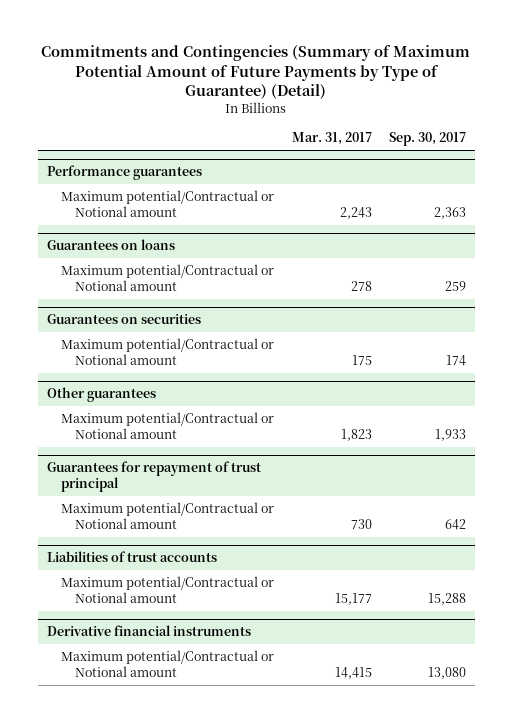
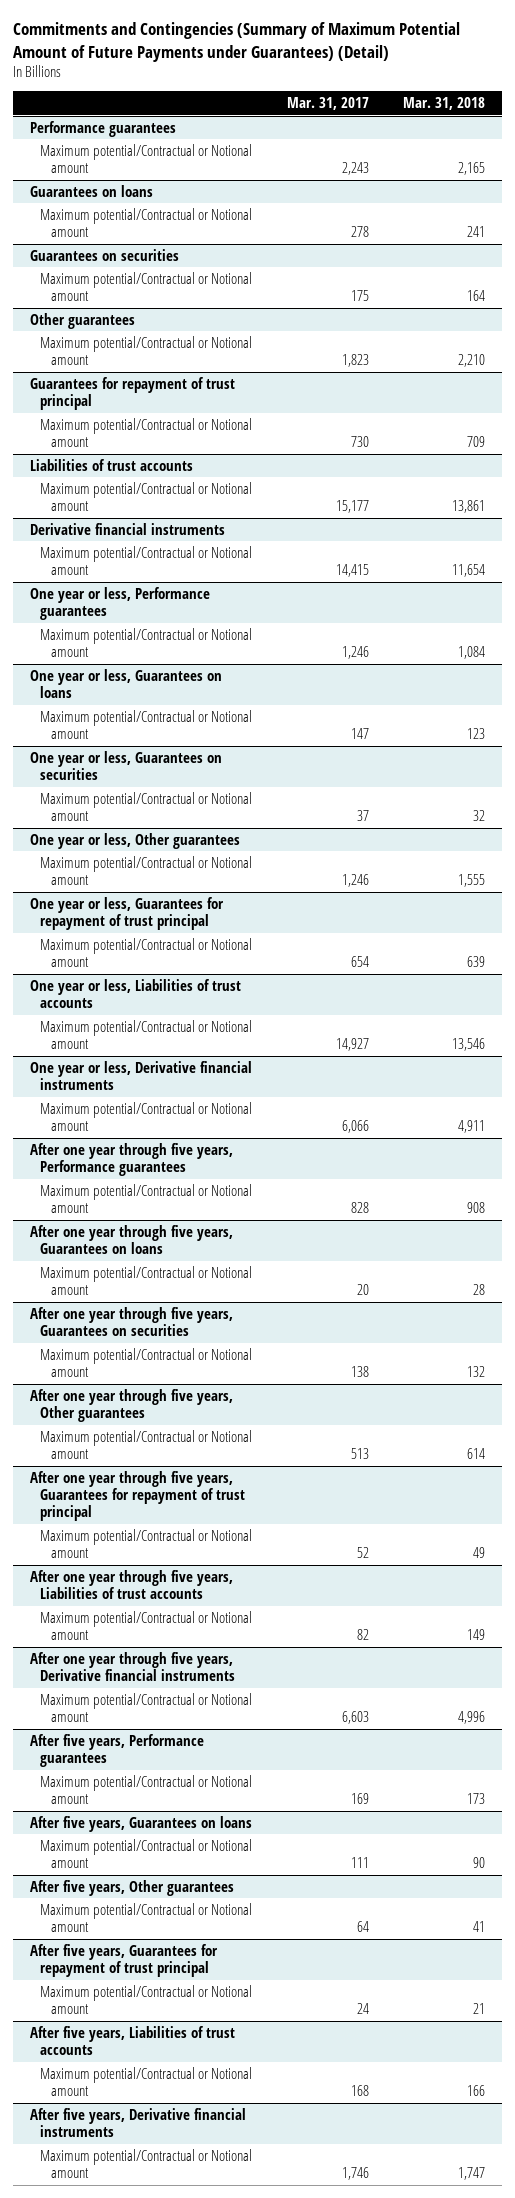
- Commitments and Contingencies (Summary of Maximum Potential Amount of Future Payments by Type of Guarantee) (Detail)
+ Commitments and Contingencies (Summary of Maximum Potential Amount of Future Payments under Guarantees) (Detail)
- | Mar. 31, 2017 | Sep. 30, 2017
+ | Mar. 31, 2017 | Mar. 31, 2018
+ One year or less, Performance guarantees
+ Maximum potential/Contractual or Notional amount | 1,246 | 1,084
+ One year or less, Guarantees on loans
+ Maximum potential/Contractual or Notional amount | 147 | 123
+ One year or less, Guarantees on securities
+ Maximum potential/Contractual or Notional amount | 37 | 32
+ One year or less, Other guarantees
+ Maximum potential/Contractual or Notional amount | 1,246 | 1,555
+ One year or less, Guarantees for repayment of trust principal
+ Maximum potential/Contractual or Notional amount | 654 | 639
+ One year or less, Liabilities of trust accounts
+ Maximum potential/Contractual or Notional amount | 14,927 | 13,546
+ One year or less, Derivative financial instruments
+ Maximum potential/Contractual or Notional amount | 6,066 | 4,911
+ After one year through five years, Performance guarantees
+ Maximum potential/Contractual or Notional amount | 828 | 908
+ After one year through five years, Guarantees on loans
+ Maximum potential/Contractual or Notional amount | 20 | 28
+ After one year through five years, Guarantees on securities
+ Maximum potential/Contractual or Notional amount | 138 | 132
+ After one year through five years, Other guarantees
+ Maximum potential/Contractual or Notional amount | 513 | 614
+ After one year through five years, Guarantees for repayment of trust principal
+ Maximum potential/Contractual or Notional amount | 52 | 49
+ After one year through five years, Liabilities of trust accounts
+ Maximum potential/Contractual or Notional amount | 82 | 149
+ After one year through five years, Derivative financial instruments
+ Maximum potential/Contractual or Notional amount | 6,603 | 4,996
+ After five years, Performance guarantees
+ Maximum potential/Contractual or Notional amount | 169 | 173
+ After five years, Guarantees on loans
+ Maximum potential/Contractual or Notional amount | 111 | 90
+ After five years, Other guarantees
+ Maximum potential/Contractual or Notional amount | 64 | 41
+ After five years, Guarantees for repayment of trust principal
+ Maximum potential/Contractual or Notional amount | 24 | 21
+ After five years, Liabilities of trust accounts
+ Maximum potential/Contractual or Notional amount | 168 | 166
+ After five years, Derivative financial instruments
+ Maximum potential/Contractual or Notional amount | 1,746 | 1,747

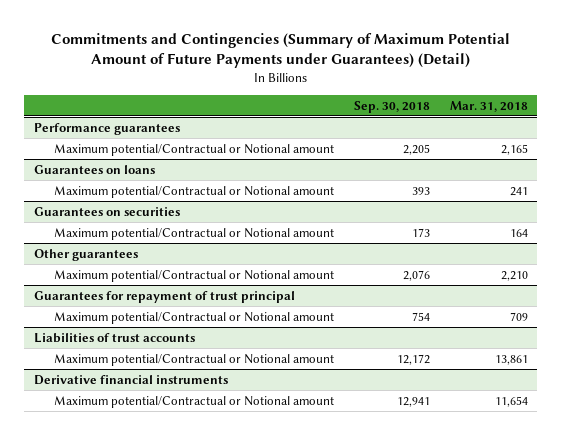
- | Mar. 31, 2017 | Mar. 31, 2018
+ | Sep. 30, 2018 | Mar. 31, 2018
- One year or less, Performance guarantees
- Maximum potential/Contractual or Notional amount | 1,246 | 1,084
- One year or less, Guarantees on loans
- Maximum potential/Contractual or Notional amount | 147 | 123
- One year or less, Guarantees on securities
- Maximum potential/Contractual or Notional amount | 37 | 32
- One year or less, Other guarantees
- Maximum potential/Contractual or Notional amount | 1,246 | 1,555
- One year or less, Guarantees for repayment of trust principal
- Maximum potential/Contractual or Notional amount | 654 | 639
- One year or less, Liabilities of trust accounts
- Maximum potential/Contractual or Notional amount | 14,927 | 13,546
- One year or less, Derivative financial instruments
- Maximum potential/Contractual or Notional amount | 6,066 | 4,911
- After one year through five years, Performance guarantees
- Maximum potential/Contractual or Notional amount | 828 | 908
- After one year through five years, Guarantees on loans
- Maximum potential/Contractual or Notional amount | 20 | 28
- After one year through five years, Guarantees on securities
- Maximum potential/Contractual or Notional amount | 138 | 132
- After one year through five years, Other guarantees
- Maximum potential/Contractual or Notional amount | 513 | 614
- After one year through five years, Guarantees for repayment of trust principal
- Maximum potential/Contractual or Notional amount | 52 | 49
- After one year through five years, Liabilities of trust accounts
- Maximum potential/Contractual or Notional amount | 82 | 149
- After one year through five years, Derivative financial instruments
- Maximum potential/Contractual or Notional amount | 6,603 | 4,996
- After five years, Performance guarantees
- Maximum potential/Contractual or Notional amount | 169 | 173
- After five years, Guarantees on loans
- Maximum potential/Contractual or Notional amount | 111 | 90
- After five years, Other guarantees
- Maximum potential/Contractual or Notional amount | 64 | 41
- After five years, Guarantees for repayment of trust principal
- Maximum potential/Contractual or Notional amount | 24 | 21
- After five years, Liabilities of trust accounts
- Maximum potential/Contractual or Notional amount | 168 | 166
- After five years, Derivative financial instruments
- Maximum potential/Contractual or Notional amount | 1,746 | 1,747

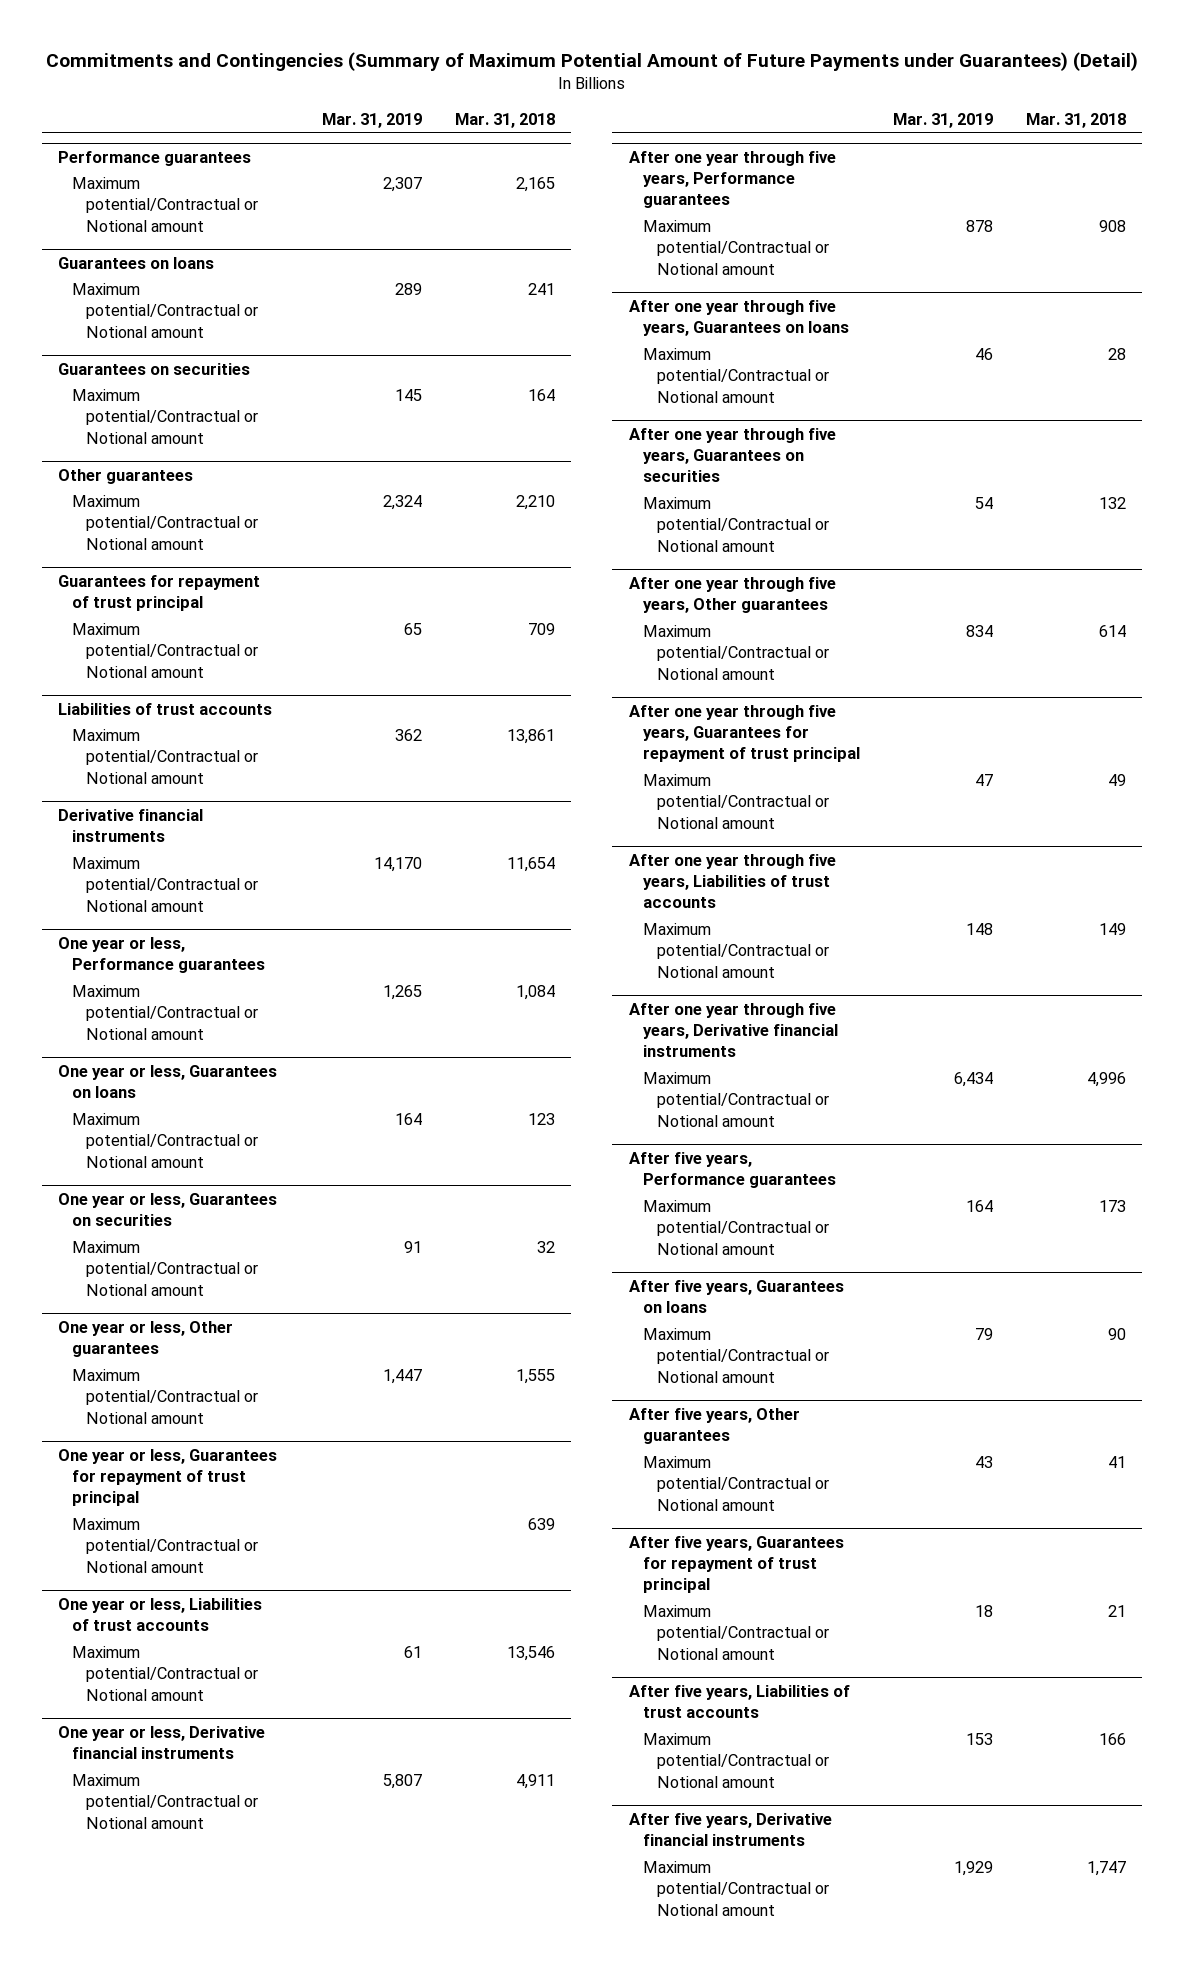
- | Sep. 30, 2018 | Mar. 31, 2018
+ | Mar. 31, 2019 | Mar. 31, 2018
+ One year or less, Performance guarantees
+ Maximum potential/Contractual or Notional amount | 1,265 | 1,084
+ One year or less, Guarantees on loans
+ Maximum potential/Contractual or Notional amount | 164 | 123
+ One year or less, Guarantees on securities
+ Maximum potential/Contractual or Notional amount | 91 | 32
+ One year or less, Other guarantees
+ Maximum potential/Contractual or Notional amount | 1,447 | 1,555
+ One year or less, Guarantees for repayment of trust principal
+ Maximum potential/Contractual or Notional amount | | 639
+ One year or less, Liabilities of trust accounts
+ Maximum potential/Contractual or Notional amount | 61 | 13,546
+ One year or less, Derivative financial instruments
+ Maximum potential/Contractual or Notional amount | 5,807 | 4,911
+ After one year through five years, Performance guarantees
+ Maximum potential/Contractual or Notional amount | 878 | 908
+ After one year through five years, Guarantees on loans
+ Maximum potential/Contractual or Notional amount | 46 | 28
+ After one year through five years, Guarantees on securities
+ Maximum potential/Contractual or Notional amount | 54 | 132
+ After one year through five years, Other guarantees
+ Maximum potential/Contractual or Notional amount | 834 | 614
+ After one year through five years, Guarantees for repayment of trust principal
+ Maximum potential/Contractual or Notional amount | 47 | 49
+ After one year through five years, Liabilities of trust accounts
+ Maximum potential/Contractual or Notional amount | 148 | 149
+ After one year through five years, Derivative financial instruments
+ Maximum potential/Contractual or Notional amount | 6,434 | 4,996
+ After five years, Performance guarantees
+ Maximum potential/Contractual or Notional amount | 164 | 173
+ After five years, Guarantees on loans
+ Maximum potential/Contractual or Notional amount | 79 | 90
+ After five years, Other guarantees
+ Maximum potential/Contractual or Notional amount | 43 | 41
+ After five years, Guarantees for repayment of trust principal
+ Maximum potential/Contractual or Notional amount | 18 | 21
+ After five years, Liabilities of trust accounts
+ Maximum potential/Contractual or Notional amount | 153 | 166
+ After five years, Derivative financial instruments
+ Maximum potential/Contractual or Notional amount | 1,929 | 1,747

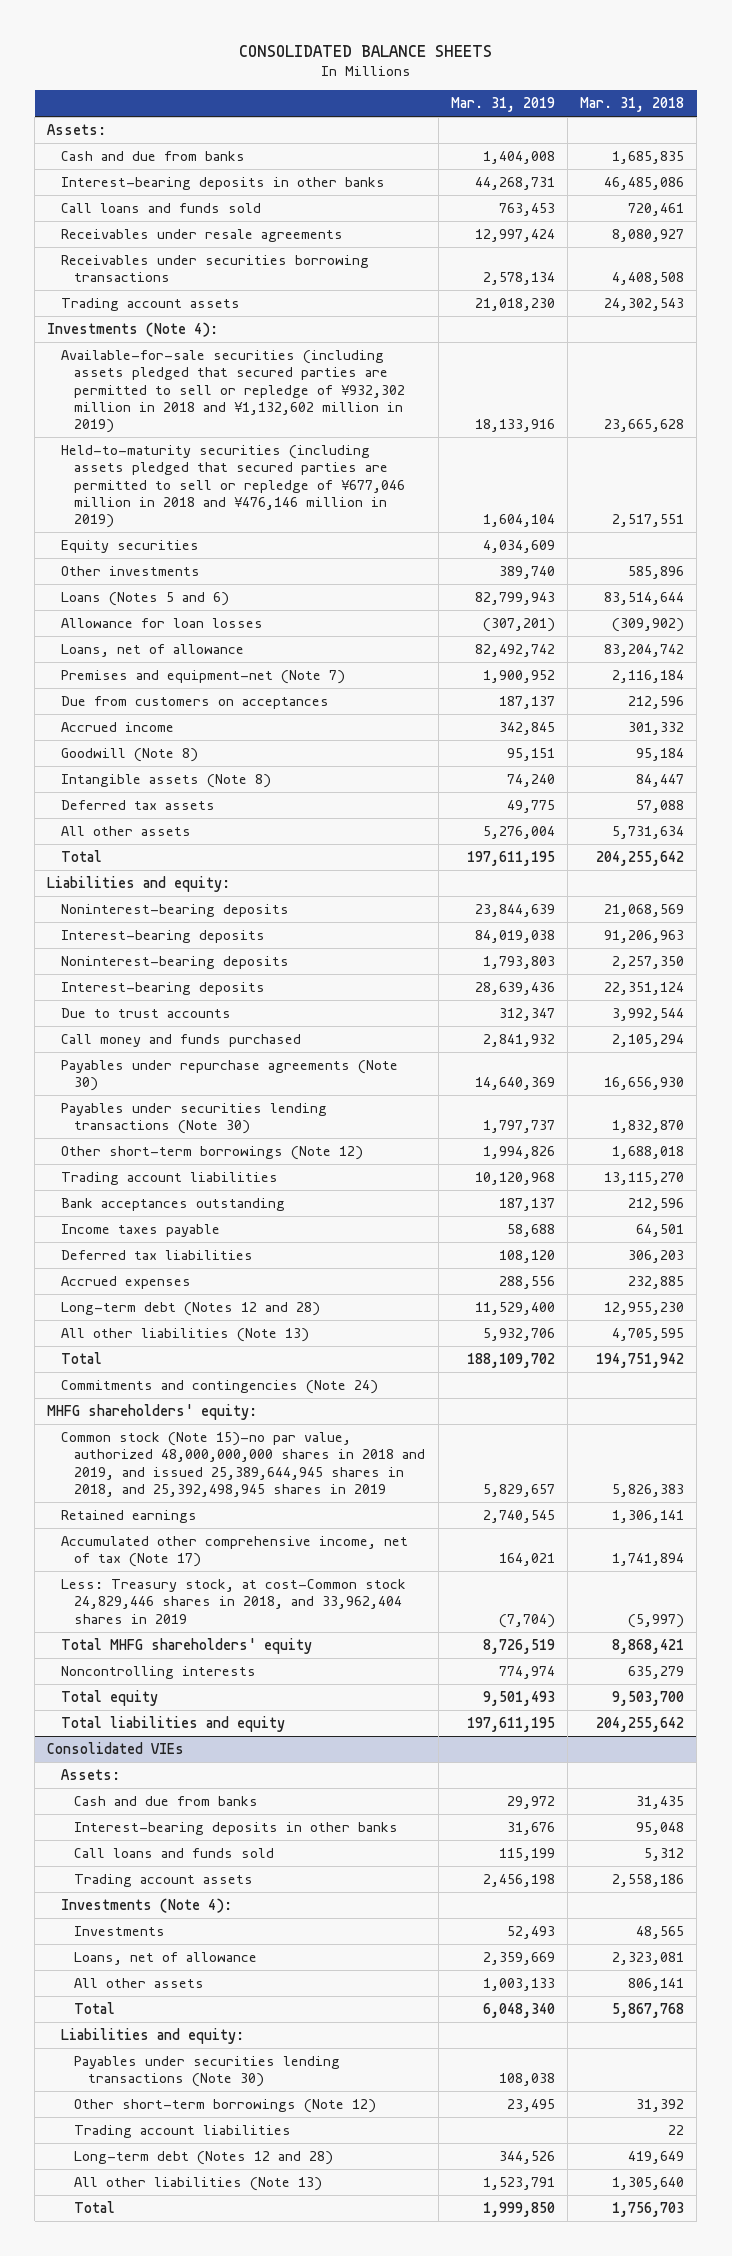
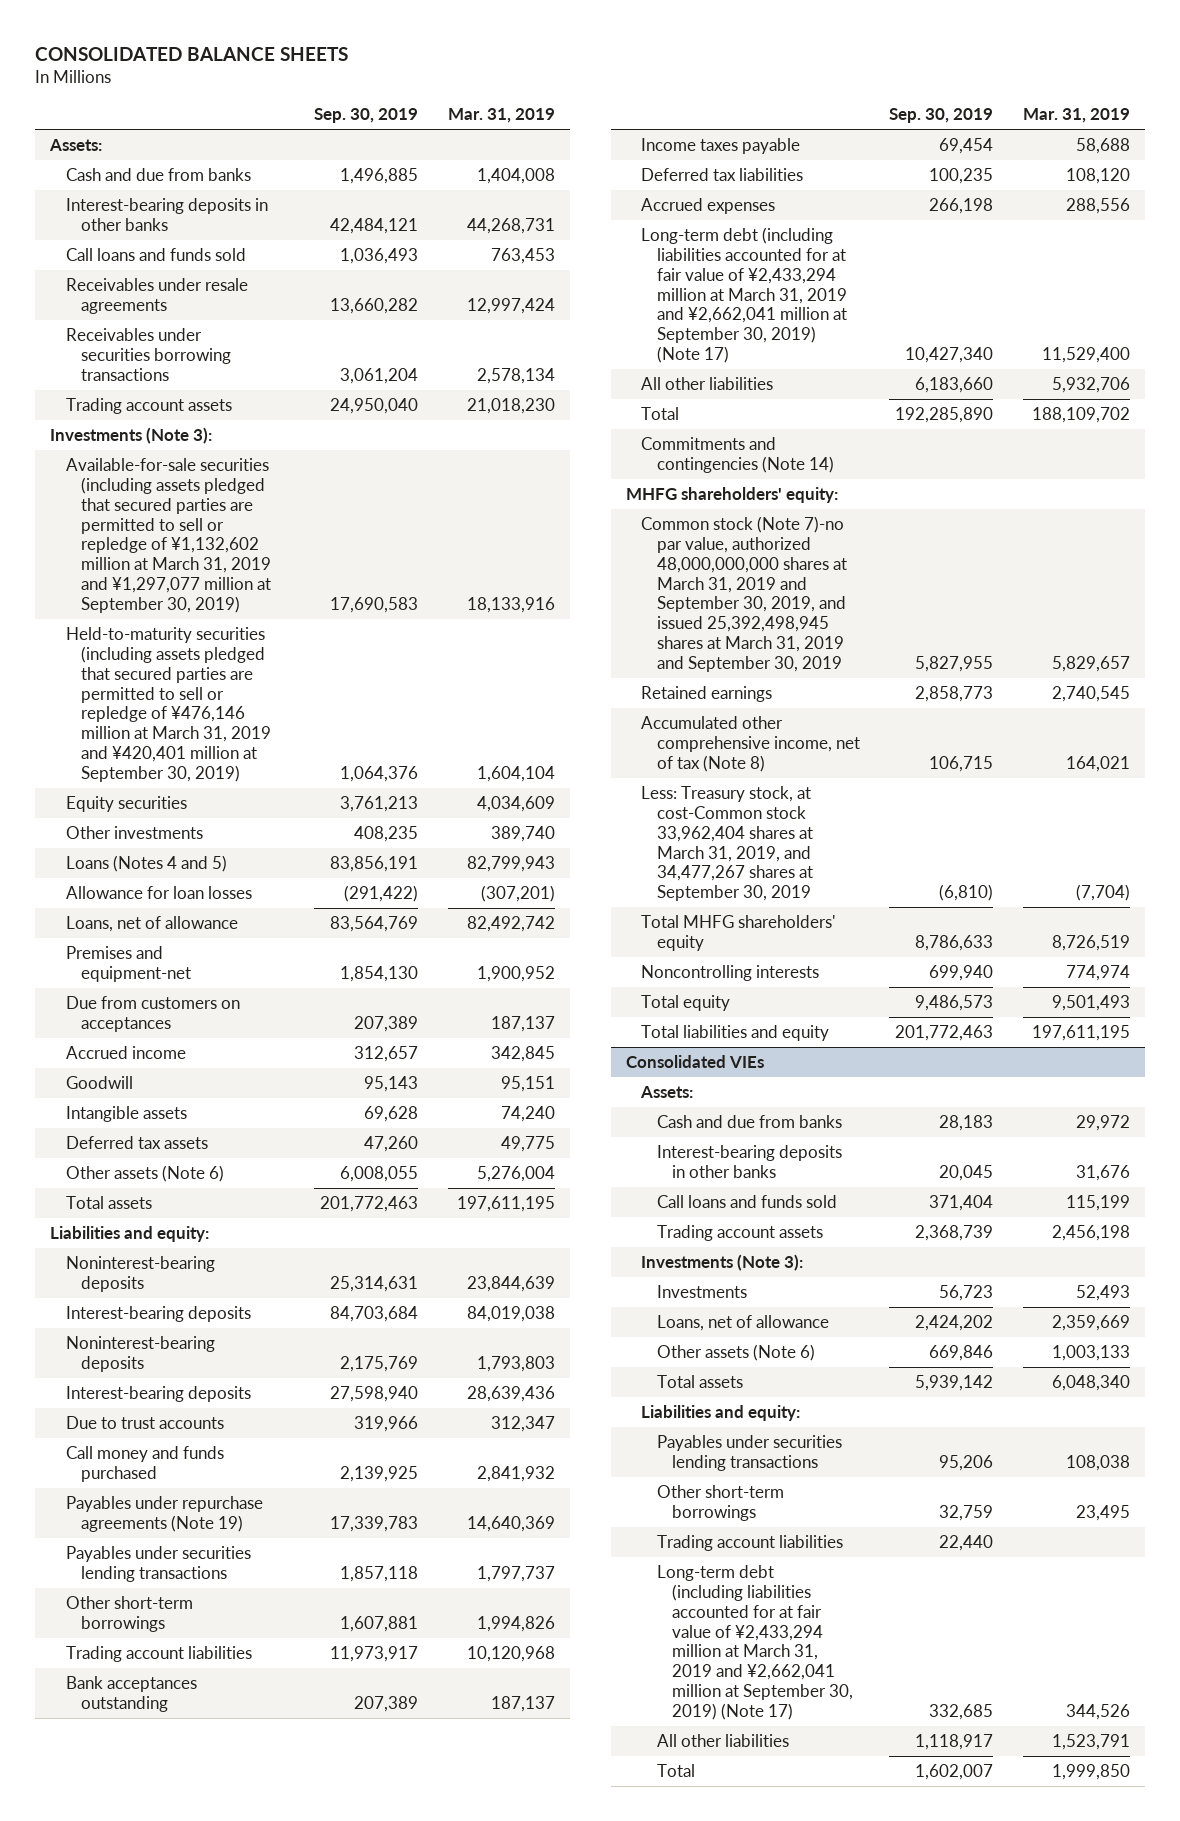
- | Mar. 31, 2019 | Mar. 31, 2018
+ | Sep. 30, 2019 | Mar. 31, 2019
- Investments (Note 4):
- Available-for-sale securities (including assets pledged that secured parties are permitted to sell or repledge of ¥932,302 million in 2018 and ¥1,132,602 million in 2019) | 18,133,916 | 23,665,628
- Held-to-maturity securities (including assets pledged that secured parties are permitted to sell or repledge of ¥677,046 million in 2018 and ¥476,146 million in 2019) | 1,604,104 | 2,517,551
+ Investments (Note 3):
+ Available-for-sale securities (including assets pledged that secured parties are permitted to sell or repledge of ¥1,132,602 million at March 31, 2019 and ¥1,297,077 million at September 30, 2019) | 17,690,583 | 18,133,916
+ Held-to-maturity securities (including assets pledged that secured parties are permitted to sell or repledge of ¥476,146 million at March 31, 2019 and ¥420,401 million at September 30, 2019) | 1,064,376 | 1,604,104
- Loans (Notes 5 and 6) | 82,799,943 | 83,514,644
+ Loans (Notes 4 and 5) | 83,856,191 | 82,799,943
- Premises and equipment-net (Note 7) | 1,900,952 | 2,116,184
+ Premises and equipment-net | 1,854,130 | 1,900,952
- Goodwill (Note 8) | 95,151 | 95,184
- Intangible assets (Note 8) | 74,240 | 84,447
+ Goodwill | 95,143 | 95,151
+ Intangible assets | 69,628 | 74,240
- All other assets | 5,276,004 | 5,731,634
- Total | 197,611,195 | 204,255,642
+ Other assets (Note 6) | 6,008,055 | 5,276,004
+ Total assets | 201,772,463 | 197,611,195
- Payables under repurchase agreements (Note 30) | 14,640,369 | 16,656,930
- Payables under securities lending transactions (Note 30) | 1,797,737 | 1,832,870
- Other short-term borrowings (Note 12) | 1,994,826 | 1,688,018
+ Payables under repurchase agreements (Note 19) | 17,339,783 | 14,640,369
+ Payables under securities lending transactions | 1,857,118 | 1,797,737
+ Other short-term borrowings | 1,607,881 | 1,994,826
- Long-term debt (Notes 12 and 28) | 11,529,400 | 12,955,230
- All other liabilities (Note 13) | 5,932,706 | 4,705,595
+ Long-term debt (including liabilities accounted for at fair value of ¥2,433,294 million at March 31, 2019 and ¥2,662,041 million at September 30, 2019) (Note 17) | 10,427,340 | 11,529,400
+ All other liabilities | 6,183,660 | 5,932,706
- Commitments and contingencies (Note 24)
+ Commitments and contingencies (Note 14)
- Common stock (Note 15)-no par value, authorized 48,000,000,000 shares in 2018 and 2019, and issued 25,389,644,945 shares in 2018, and 25,392,498,945 shares in 2019 | 5,829,657 | 5,826,383
+ Common stock (Note 7)-no par value, authorized 48,000,000,000 shares at March 31, 2019 and September 30, 2019, and issued 25,392,498,945 shares at March 31, 2019 and September 30, 2019 | 5,827,955 | 5,829,657
- Accumulated other comprehensive income, net of tax (Note 17) | 164,021 | 1,741,894
- Less: Treasury stock, at cost-Common stock 24,829,446 shares in 2018, and 33,962,404 shares in 2019 | (7,704) | (5,997)
+ Accumulated other comprehensive income, net of tax (Note 8) | 106,715 | 164,021
+ Less: Treasury stock, at cost-Common stock 33,962,404 shares at March 31, 2019, and 34,477,267 shares at September 30, 2019 | (6,810) | (7,704)
@ Consolidated VIEs
- Investments (Note 4):
+ Investments (Note 3):
- All other assets | 1,003,133 | 806,141
- Total | 6,048,340 | 5,867,768
+ Other assets (Note 6) | 669,846 | 1,003,133
+ Total assets | 5,939,142 | 6,048,340
- Payables under securities lending transactions (Note 30) | 108,038 |
- Other short-term borrowings (Note 12) | 23,495 | 31,392
+ Payables under securities lending transactions | 95,206 | 108,038
+ Other short-term borrowings | 32,759 | 23,495
- Long-term debt (Notes 12 and 28) | 344,526 | 419,649
- All other liabilities (Note 13) | 1,523,791 | 1,305,640
+ Long-term debt (including liabilities accounted for at fair value of ¥2,433,294 million at March 31, 2019 and ¥2,662,041 million at September 30, 2019) (Note 17) | 332,685 | 344,526
+ All other liabilities | 1,118,917 | 1,523,791

